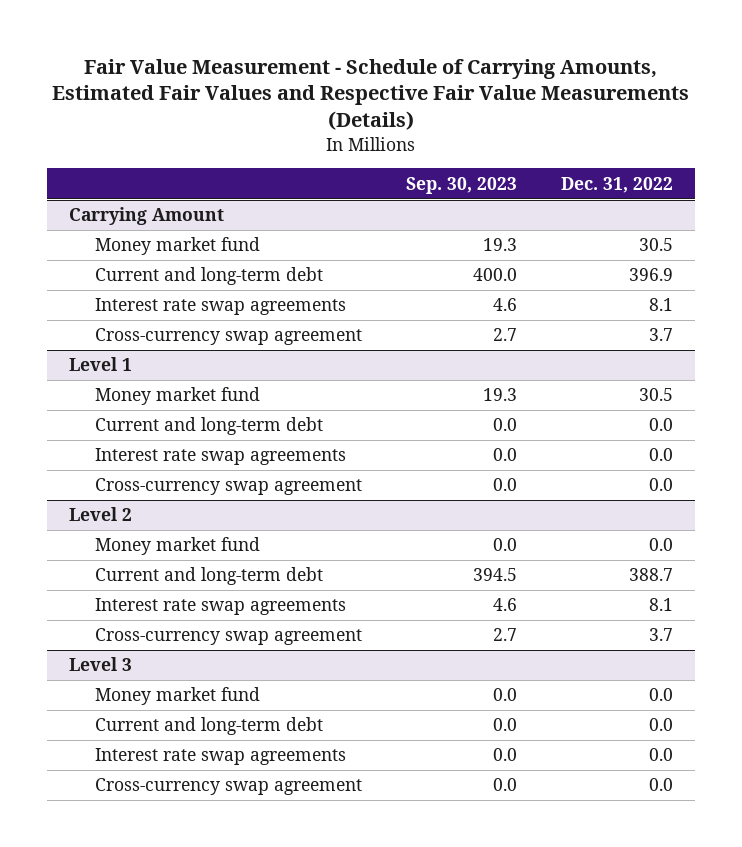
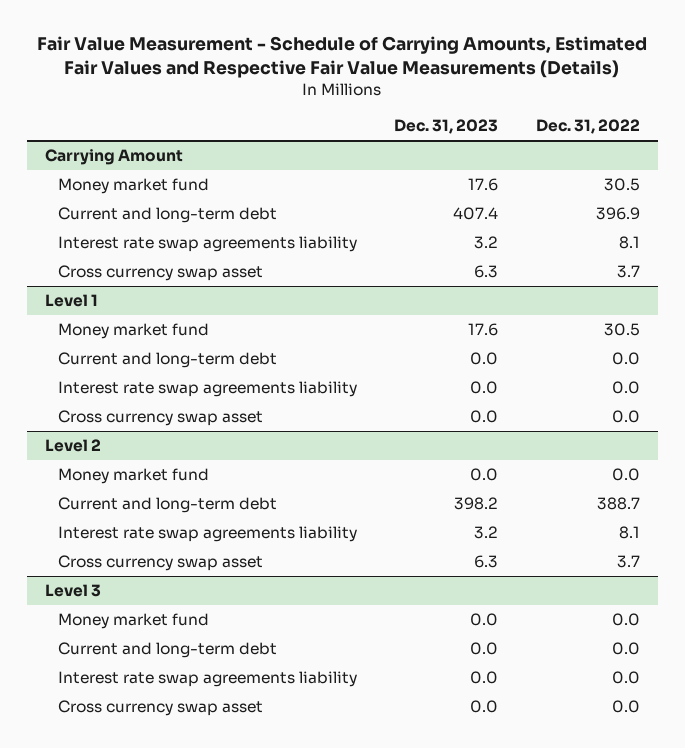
- | Sep. 30, 2023 | Dec. 31, 2022
+ | Dec. 31, 2023 | Dec. 31, 2022
@ Carrying Amount
- Interest rate swap agreements | 4.6 | 8.1
- Cross-currency swap agreement | 2.7 | 3.7
+ Interest rate swap agreements liability | 3.2 | 8.1
+ Cross currency swap asset | 6.3 | 3.7
@ Level 1
- Interest rate swap agreements | 0.0 | 0.0
- Cross-currency swap agreement | 0.0 | 0.0
+ Interest rate swap agreements liability | 0.0 | 0.0
+ Cross currency swap asset | 0.0 | 0.0
@ Level 2
- Interest rate swap agreements | 4.6 | 8.1
- Cross-currency swap agreement | 2.7 | 3.7
+ Interest rate swap agreements liability | 3.2 | 8.1
+ Cross currency swap asset | 6.3 | 3.7
@ Level 3
- Interest rate swap agreements | 0.0 | 0.0
- Cross-currency swap agreement | 0.0 | 0.0
+ Interest rate swap agreements liability | 0.0 | 0.0
+ Cross currency swap asset | 0.0 | 0.0

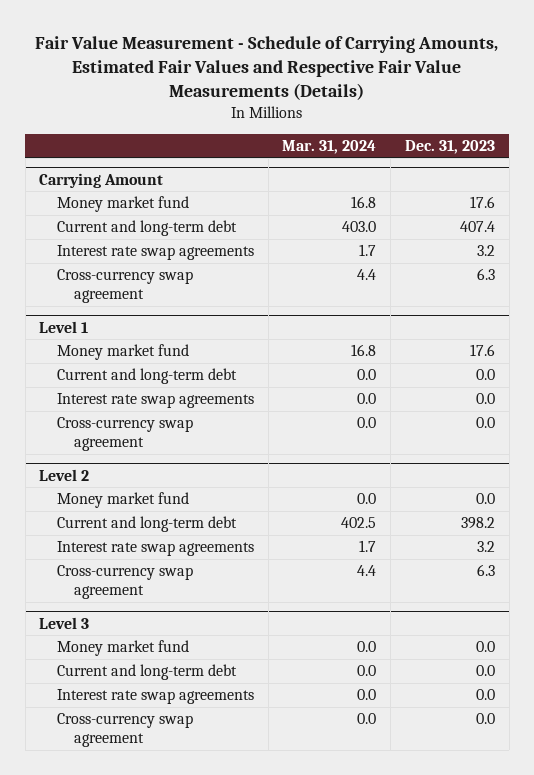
- | Dec. 31, 2023 | Dec. 31, 2022
+ | Mar. 31, 2024 | Dec. 31, 2023
@ Carrying Amount
- Interest rate swap agreements liability | 3.2 | 8.1
- Cross currency swap asset | 6.3 | 3.7
+ Interest rate swap agreements | 1.7 | 3.2
+ Cross-currency swap agreement | 4.4 | 6.3
@ Level 1
- Interest rate swap agreements liability | 0.0 | 0.0
- Cross currency swap asset | 0.0 | 0.0
+ Interest rate swap agreements | 0.0 | 0.0
+ Cross-currency swap agreement | 0.0 | 0.0
@ Level 2
- Interest rate swap agreements liability | 3.2 | 8.1
- Cross currency swap asset | 6.3 | 3.7
+ Interest rate swap agreements | 1.7 | 3.2
+ Cross-currency swap agreement | 4.4 | 6.3
@ Level 3
- Interest rate swap agreements liability | 0.0 | 0.0
- Cross currency swap asset | 0.0 | 0.0
+ Interest rate swap agreements | 0.0 | 0.0
+ Cross-currency swap agreement | 0.0 | 0.0

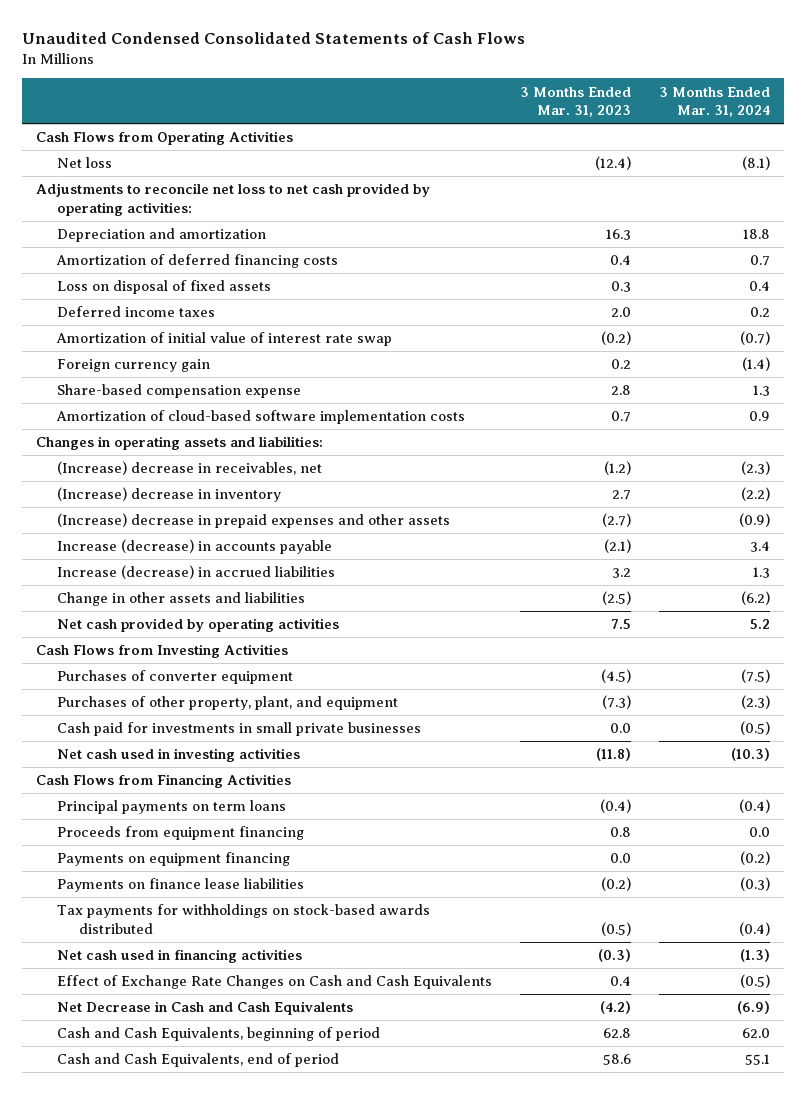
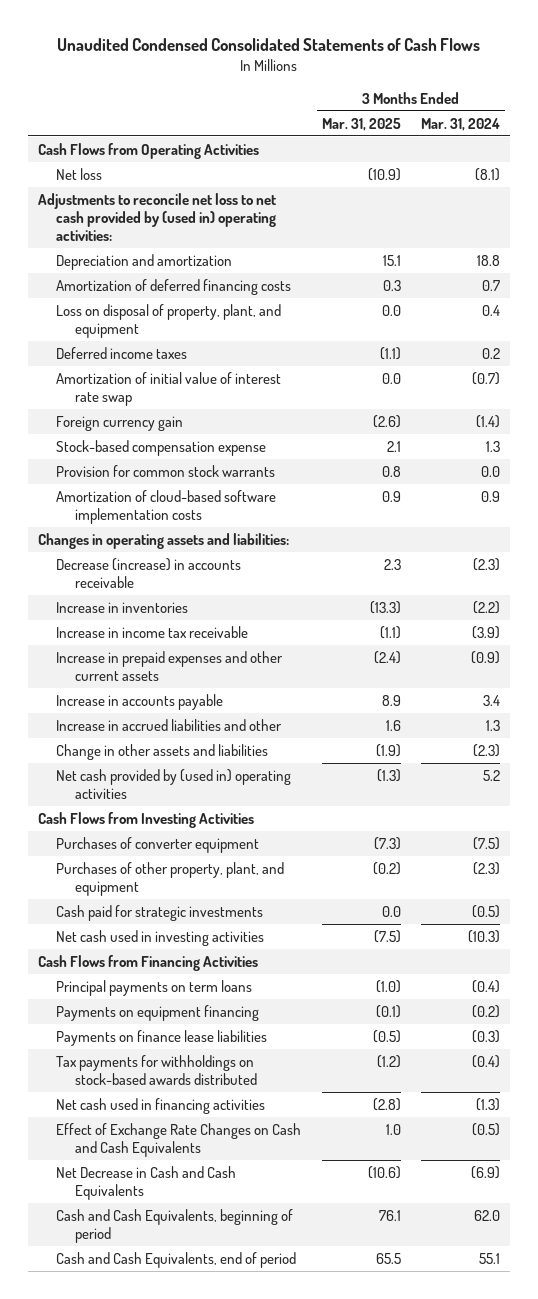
- | 3 Months Ended Mar. 31, 2023 | 3 Months Ended Mar. 31, 2024
+ | 3 Months Ended Mar. 31, 2025 | 3 Months Ended Mar. 31, 2024
- Adjustments to reconcile net loss to net cash provided by operating activities:
+ Adjustments to reconcile net loss to net cash provided by (used in) operating activities:
- Loss on disposal of fixed assets | 0.3 | 0.4
+ Loss on disposal of property, plant, and equipment | 0.0 | 0.4
- Share-based compensation expense | 2.8 | 1.3
+ Stock-based compensation expense | 2.1 | 1.3
+ Provision for common stock warrants | 0.8 | 0.0
- (Increase) decrease in receivables, net | (1.2) | (2.3)
- (Increase) decrease in inventory | 2.7 | (2.2)
- (Increase) decrease in prepaid expenses and other assets | (2.7) | (0.9)
- Increase (decrease) in accounts payable | (2.1) | 3.4
- Increase (decrease) in accrued liabilities | 3.2 | 1.3
- Change in other assets and liabilities | (2.5) | (6.2)
- Net cash provided by operating activities | 7.5 | 5.2
+ Decrease (increase) in accounts receivable | 2.3 | (2.3)
+ Increase in inventories | (13.3) | (2.2)
+ Increase in income tax receivable | (1.1) | (3.9)
+ Increase in prepaid expenses and other current assets | (2.4) | (0.9)
+ Increase in accounts payable | 8.9 | 3.4
+ Increase in accrued liabilities and other | 1.6 | 1.3
+ Change in other assets and liabilities | (1.9) | (2.3)
+ Net cash provided by (used in) operating activities | (1.3) | 5.2
- Cash paid for investments in small private businesses | 0.0 | (0.5)
+ Cash paid for strategic investments | 0.0 | (0.5)
- Proceeds from equipment financing | 0.8 | 0.0

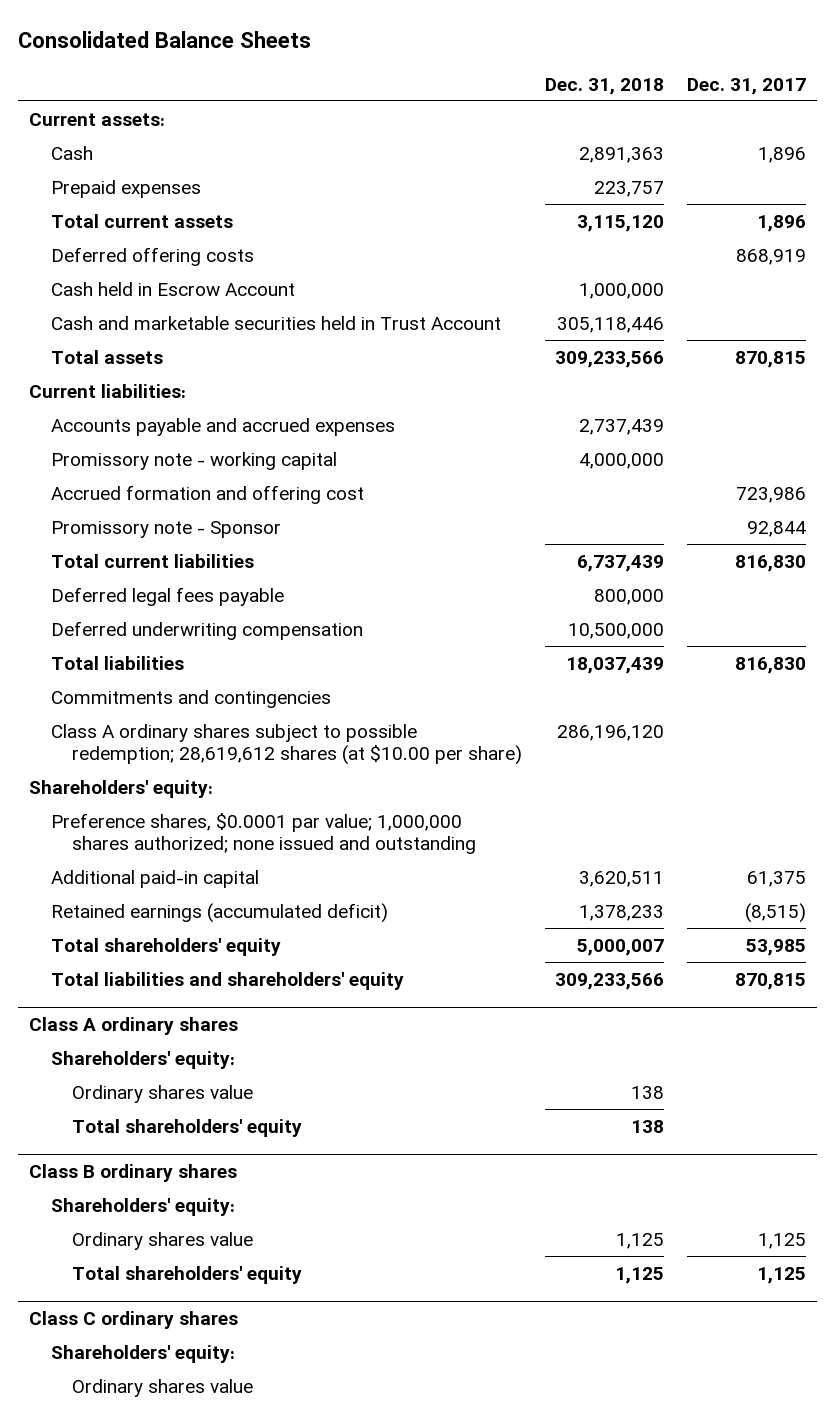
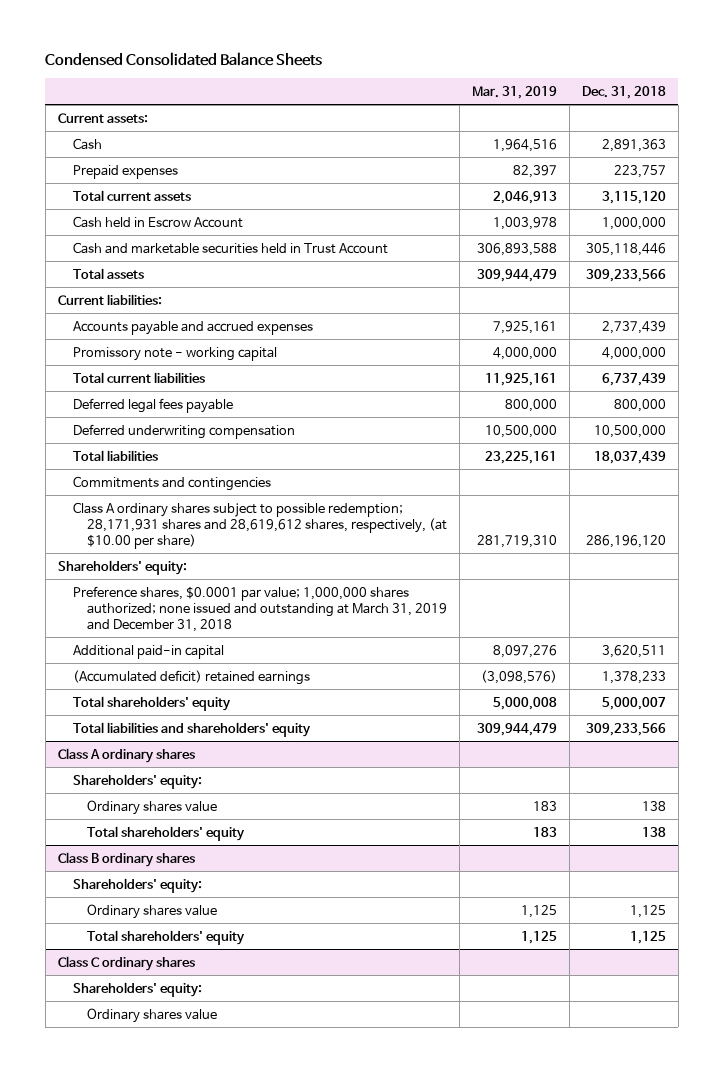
- Consolidated Balance Sheets
+ Condensed Consolidated Balance Sheets
- | Dec. 31, 2018 | Dec. 31, 2017
+ | Mar. 31, 2019 | Dec. 31, 2018
- Deferred offering costs | | 868,919
- Accrued formation and offering cost | | 723,986
- Promissory note - Sponsor | | 92,844
- Class A ordinary shares subject to possible redemption; 28,619,612 shares (at $10.00 per share) | 286,196,120 |
+ Class A ordinary shares subject to possible redemption; 28,171,931 shares and 28,619,612 shares, respectively, (at $10.00 per share) | 281,719,310 | 286,196,120
- Preference shares, $0.0001 par value; 1,000,000 shares authorized; none issued and outstanding
+ Preference shares, $0.0001 par value; 1,000,000 shares authorized; none issued and outstanding at March 31, 2019 and December 31, 2018
- Retained earnings (accumulated deficit) | 1,378,233 | (8,515)
+ (Accumulated deficit) retained earnings | (3,098,576) | 1,378,233

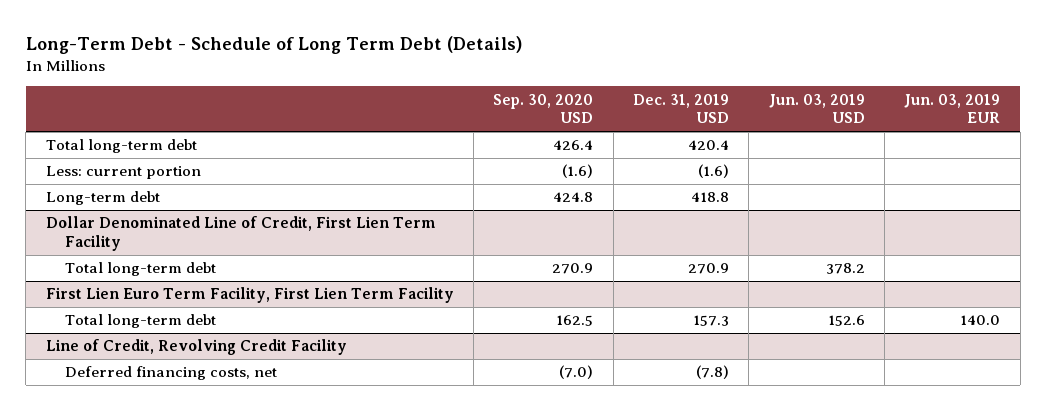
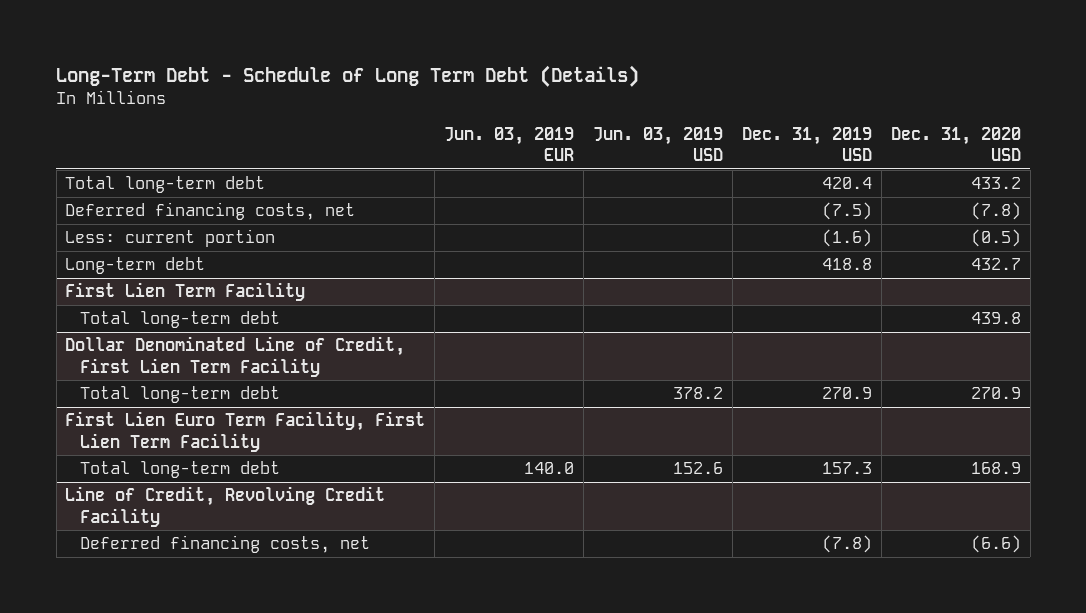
- | Sep. 30, 2020 USD | Dec. 31, 2019 USD | Jun. 03, 2019 USD | Jun. 03, 2019 EUR
+ | Jun. 03, 2019 EUR | Jun. 03, 2019 USD | Dec. 31, 2019 USD | Dec. 31, 2020 USD
+ Deferred financing costs, net | | | (7.5) | (7.8)
+ First Lien Term Facility
+ Total long-term debt | | | | 439.8

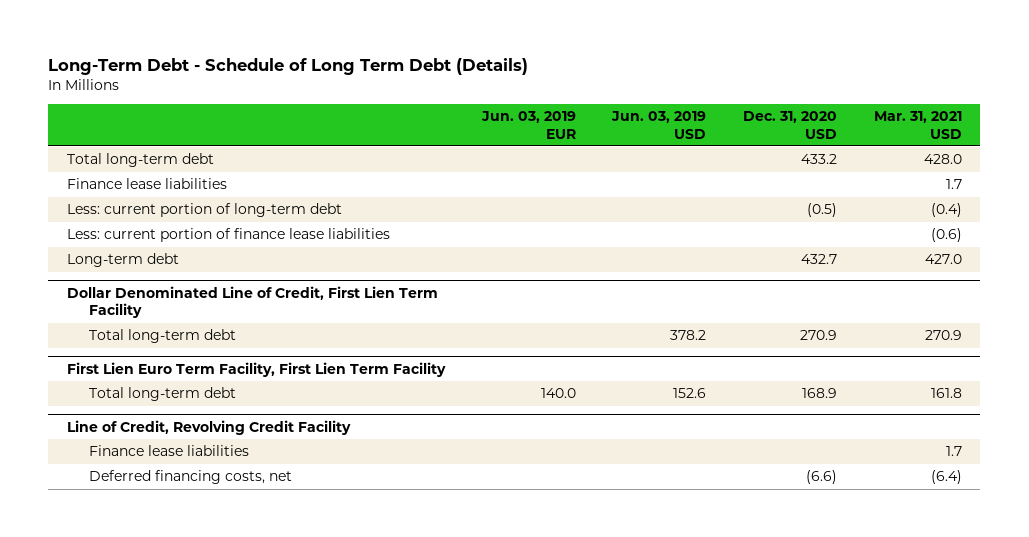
- | Jun. 03, 2019 EUR | Jun. 03, 2019 USD | Dec. 31, 2019 USD | Dec. 31, 2020 USD
+ | Jun. 03, 2019 EUR | Jun. 03, 2019 USD | Dec. 31, 2020 USD | Mar. 31, 2021 USD
- Deferred financing costs, net | | | (7.5) | (7.8)
- Less: current portion | | | (1.6) | (0.5)
+ Finance lease liabilities | | | | 1.7
+ Less: current portion of long-term debt | | | (0.5) | (0.4)
+ Less: current portion of finance lease liabilities | | | | (0.6)
- First Lien Term Facility
- Total long-term debt | | | | 439.8
@ Line of Credit, Revolving Credit Facility
+ Finance lease liabilities | | | | 1.7

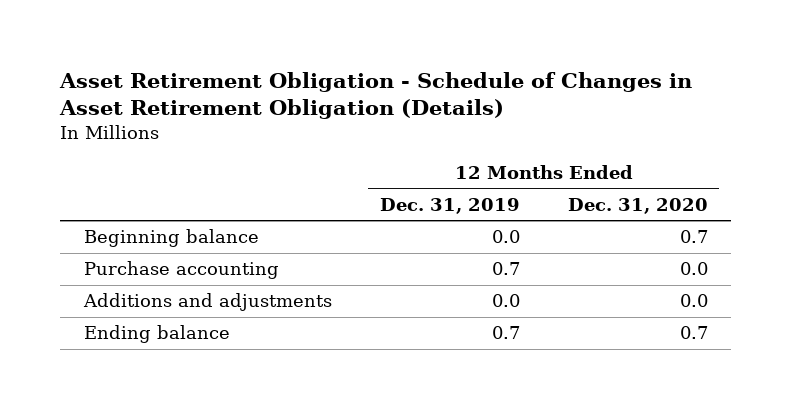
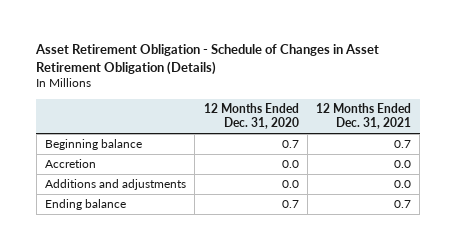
- | 12 Months Ended Dec. 31, 2019 | 12 Months Ended Dec. 31, 2020
+ | 12 Months Ended Dec. 31, 2020 | 12 Months Ended Dec. 31, 2021
- Purchase accounting | 0.7 | 0.0
+ Accretion | 0.0 | 0.0

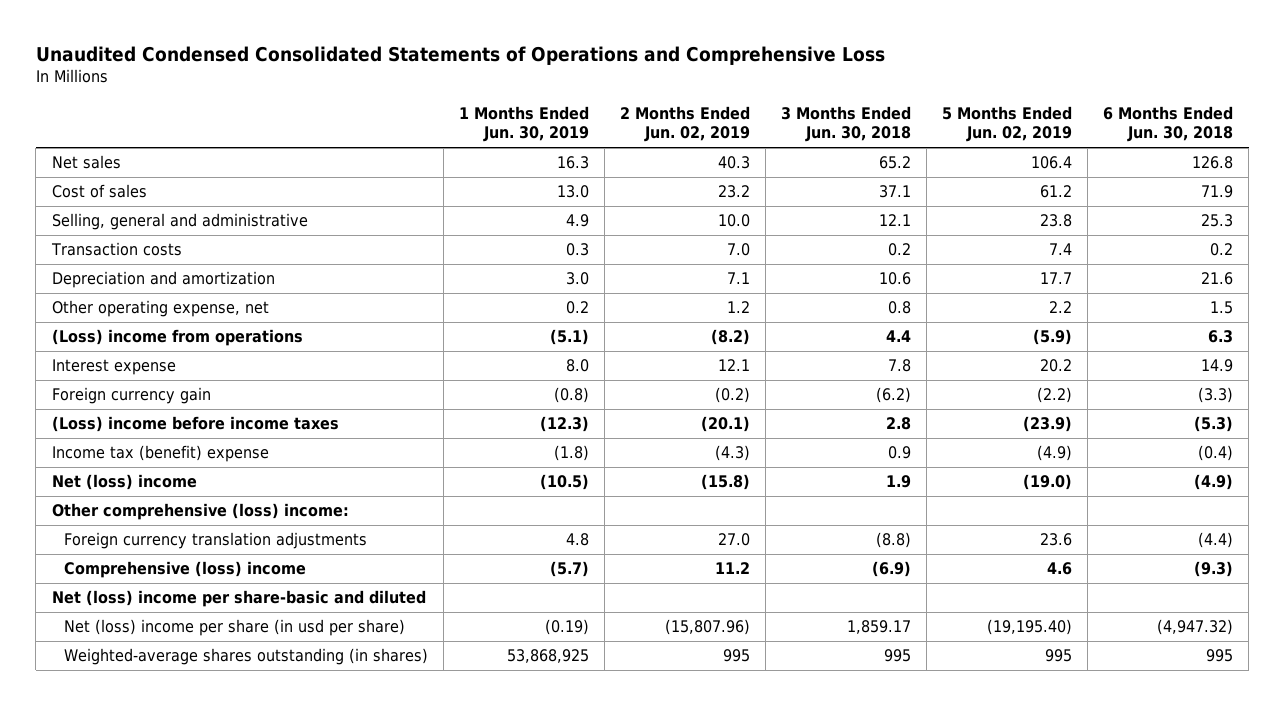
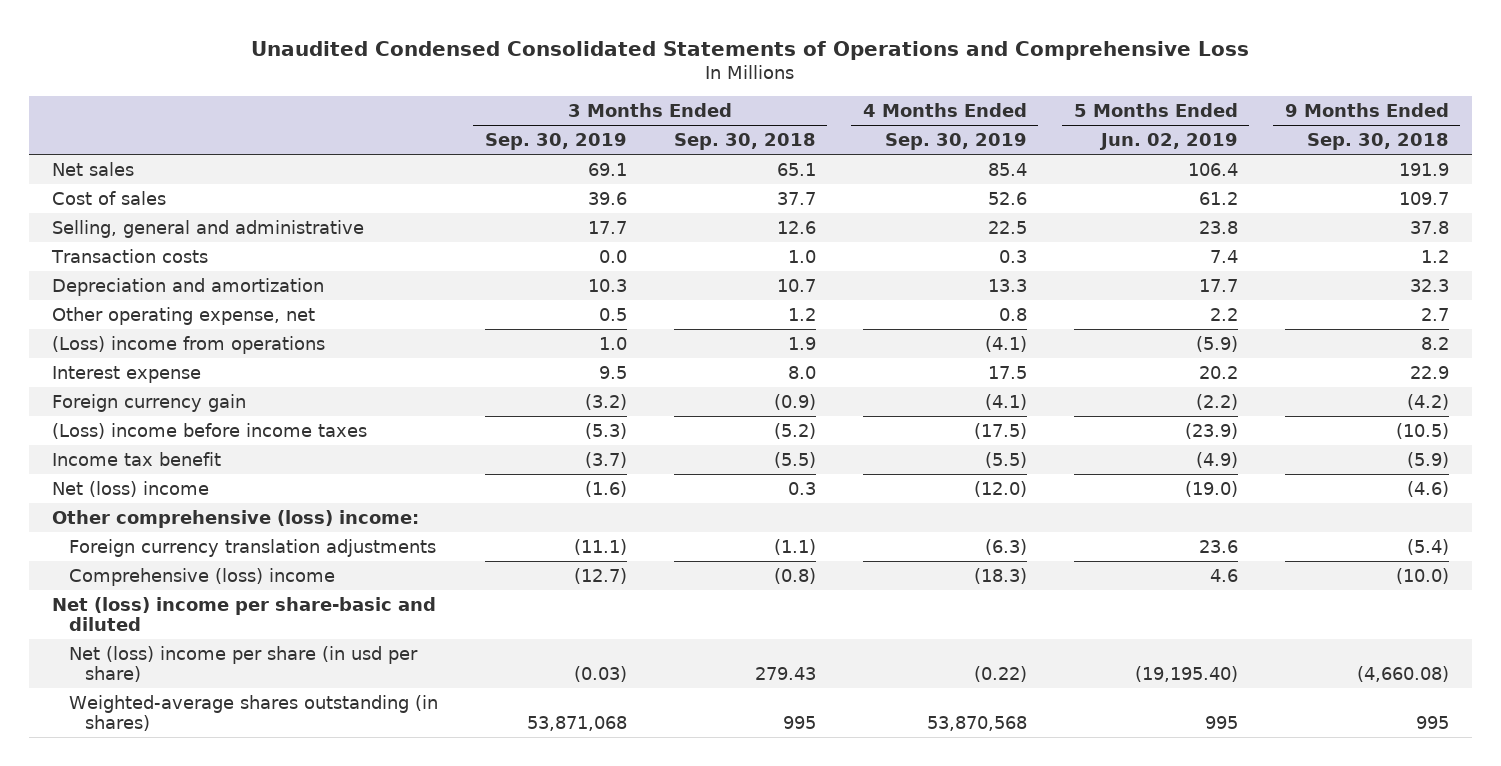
- | 1 Months Ended Jun. 30, 2019 | 2 Months Ended Jun. 02, 2019 | 3 Months Ended Jun. 30, 2018 | 5 Months Ended Jun. 02, 2019 | 6 Months Ended Jun. 30, 2018
+ | 3 Months Ended Sep. 30, 2019 | 3 Months Ended Sep. 30, 2018 | 4 Months Ended Sep. 30, 2019 | 5 Months Ended Jun. 02, 2019 | 9 Months Ended Sep. 30, 2018
- Income tax (benefit) expense | (1.8) | (4.3) | 0.9 | (4.9) | (0.4)
+ Income tax benefit | (3.7) | (5.5) | (5.5) | (4.9) | (5.9)

